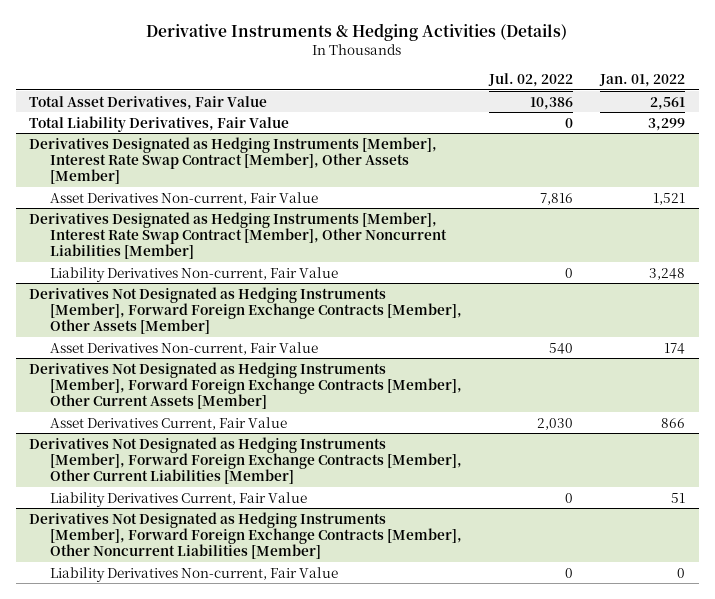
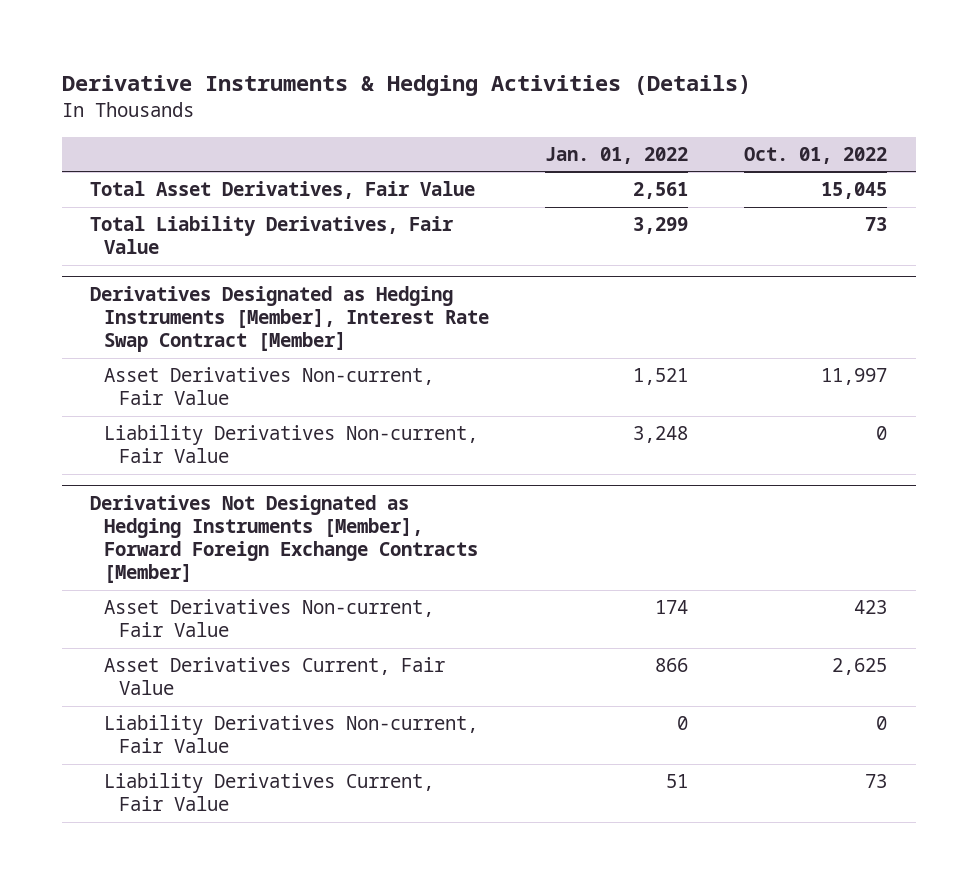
- | Jul. 02, 2022 | Jan. 01, 2022
+ | Jan. 01, 2022 | Oct. 01, 2022
- Derivatives Designated as Hedging Instruments [Member], Interest Rate Swap Contract [Member], Other Assets [Member]
+ Derivatives Designated as Hedging Instruments [Member], Interest Rate Swap Contract [Member]
- Derivatives Designated as Hedging Instruments [Member], Interest Rate Swap Contract [Member], Other Noncurrent Liabilities [Member]
- Derivatives Not Designated as Hedging Instruments [Member], Forward Foreign Exchange Contracts [Member], Other Assets [Member]
+ Derivatives Not Designated as Hedging Instruments [Member], Forward Foreign Exchange Contracts [Member]
- Derivatives Not Designated as Hedging Instruments [Member], Forward Foreign Exchange Contracts [Member], Other Current Assets [Member]
- Derivatives Not Designated as Hedging Instruments [Member], Forward Foreign Exchange Contracts [Member], Other Current Liabilities [Member]
- Liability Derivatives Current, Fair Value | 0 | 51
- Derivatives Not Designated as Hedging Instruments [Member], Forward Foreign Exchange Contracts [Member], Other Noncurrent Liabilities [Member]
+ Liability Derivatives Current, Fair Value | 51 | 73

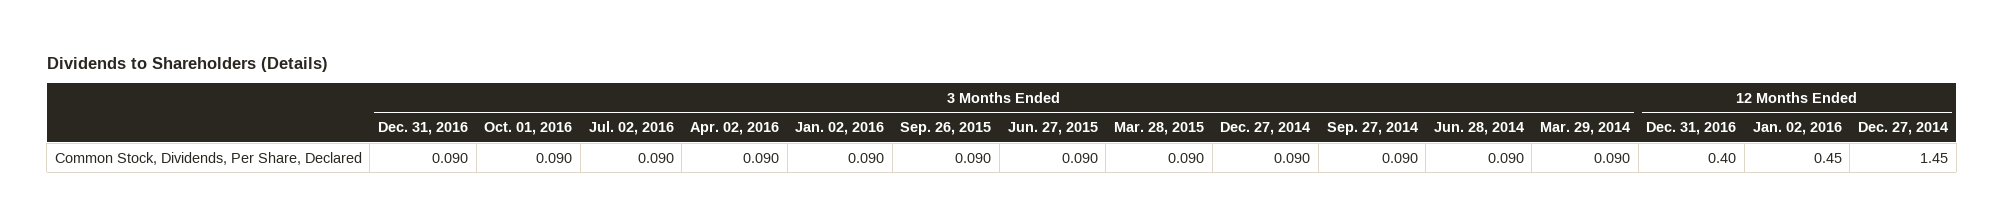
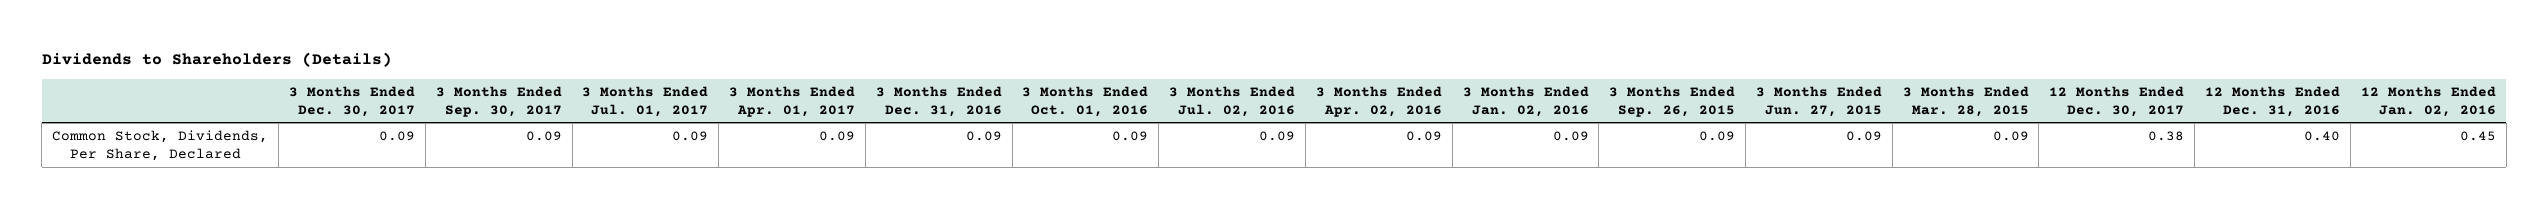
- | 3 Months Ended Dec. 31, 2016 | 3 Months Ended Oct. 01, 2016 | 3 Months Ended Jul. 02, 2016 | 3 Months Ended Apr. 02, 2016 | 3 Months Ended Jan. 02, 2016 | 3 Months Ended Sep. 26, 2015 | 3 Months Ended Jun. 27, 2015 | 3 Months Ended Mar. 28, 2015 | 3 Months Ended Dec. 27, 2014 | 3 Months Ended Sep. 27, 2014 | 3 Months Ended Jun. 28, 2014 | 3 Months Ended Mar. 29, 2014 | 12 Months Ended Dec. 31, 2016 | 12 Months Ended Jan. 02, 2016 | 12 Months Ended Dec. 27, 2014
+ | 3 Months Ended Dec. 30, 2017 | 3 Months Ended Sep. 30, 2017 | 3 Months Ended Jul. 01, 2017 | 3 Months Ended Apr. 01, 2017 | 3 Months Ended Dec. 31, 2016 | 3 Months Ended Oct. 01, 2016 | 3 Months Ended Jul. 02, 2016 | 3 Months Ended Apr. 02, 2016 | 3 Months Ended Jan. 02, 2016 | 3 Months Ended Sep. 26, 2015 | 3 Months Ended Jun. 27, 2015 | 3 Months Ended Mar. 28, 2015 | 12 Months Ended Dec. 30, 2017 | 12 Months Ended Dec. 31, 2016 | 12 Months Ended Jan. 02, 2016
- Common Stock, Dividends, Per Share, Declared | 0.090 | 0.090 | 0.090 | 0.090 | 0.090 | 0.090 | 0.090 | 0.090 | 0.090 | 0.090 | 0.090 | 0.090 | 0.40 | 0.45 | 1.45
+ Common Stock, Dividends, Per Share, Declared | 0.09 | 0.09 | 0.09 | 0.09 | 0.09 | 0.09 | 0.09 | 0.09 | 0.09 | 0.09 | 0.09 | 0.09 | 0.38 | 0.40 | 0.45

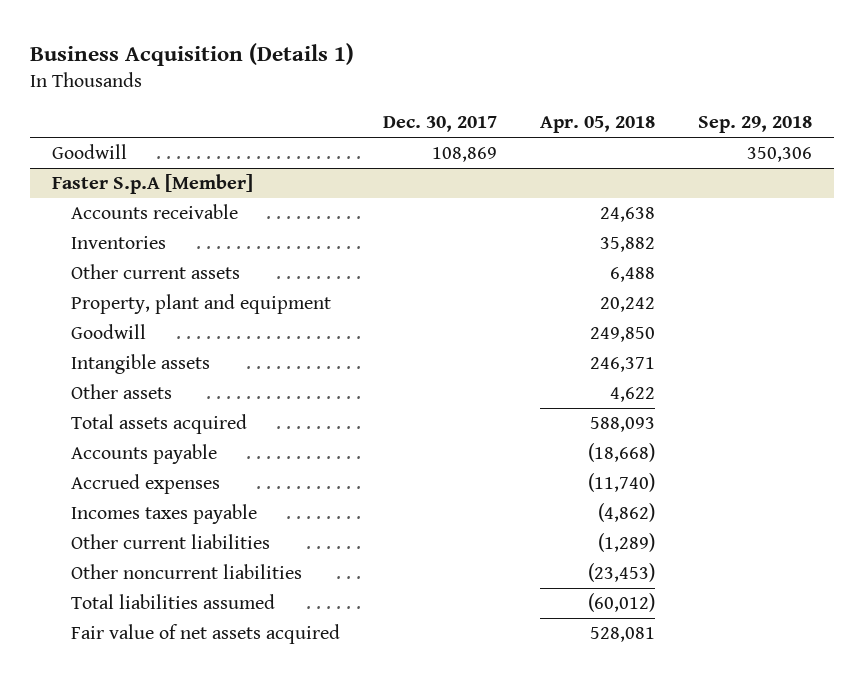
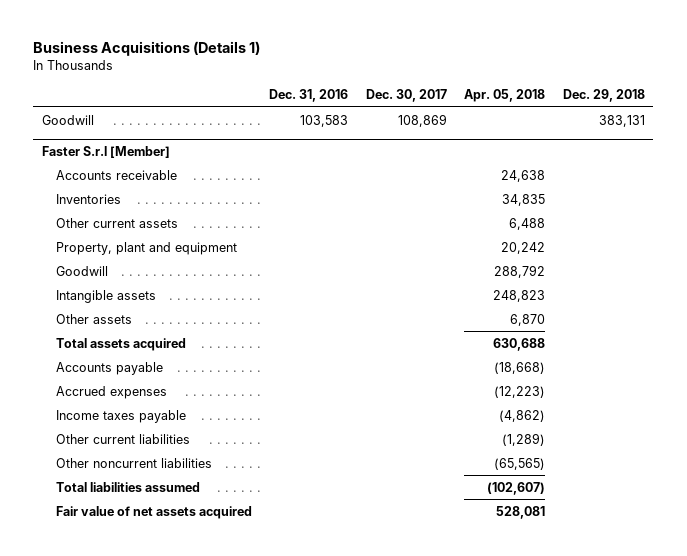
- Business Acquisition (Details 1)
+ Business Acquisitions (Details 1)
- | Dec. 30, 2017 | Apr. 05, 2018 | Sep. 29, 2018
+ | Dec. 31, 2016 | Dec. 30, 2017 | Apr. 05, 2018 | Dec. 29, 2018
- Faster S.p.A [Member]
+ Faster S.r.l [Member]
- Inventories | | 35,882 |
+ Inventories | | | 34,835 |
- Goodwill | | 249,850 |
- Intangible assets | | 246,371 |
- Other assets | | 4,622 |
- Total assets acquired | | 588,093 |
+ Goodwill | | | 288,792 |
+ Intangible assets | | | 248,823 |
+ Other assets | | | 6,870 |
+ Total assets acquired | | | 630,688 |
- Accrued expenses | | (11,740) |
- Incomes taxes payable | | (4,862) |
+ Accrued expenses | | | (12,223) |
+ Income taxes payable | | | (4,862) |
- Other noncurrent liabilities | | (23,453) |
- Total liabilities assumed | | (60,012) |
+ Other noncurrent liabilities | | | (65,565) |
+ Total liabilities assumed | | | (102,607) |

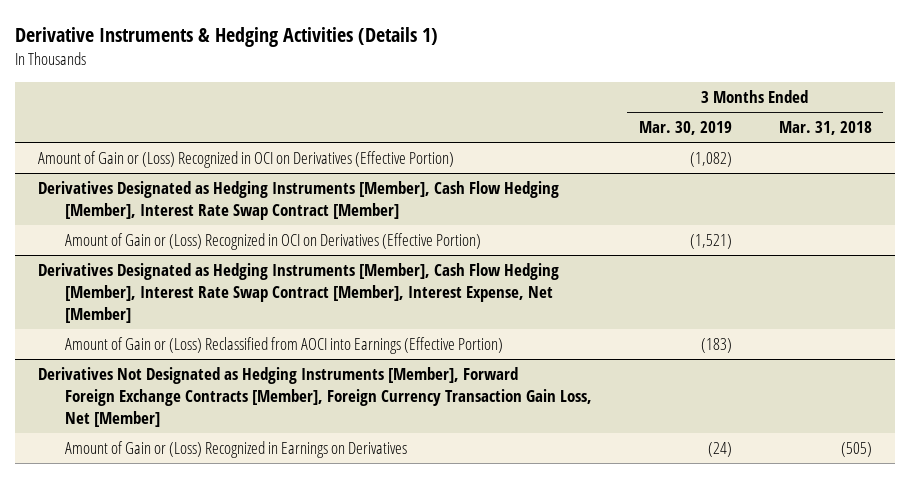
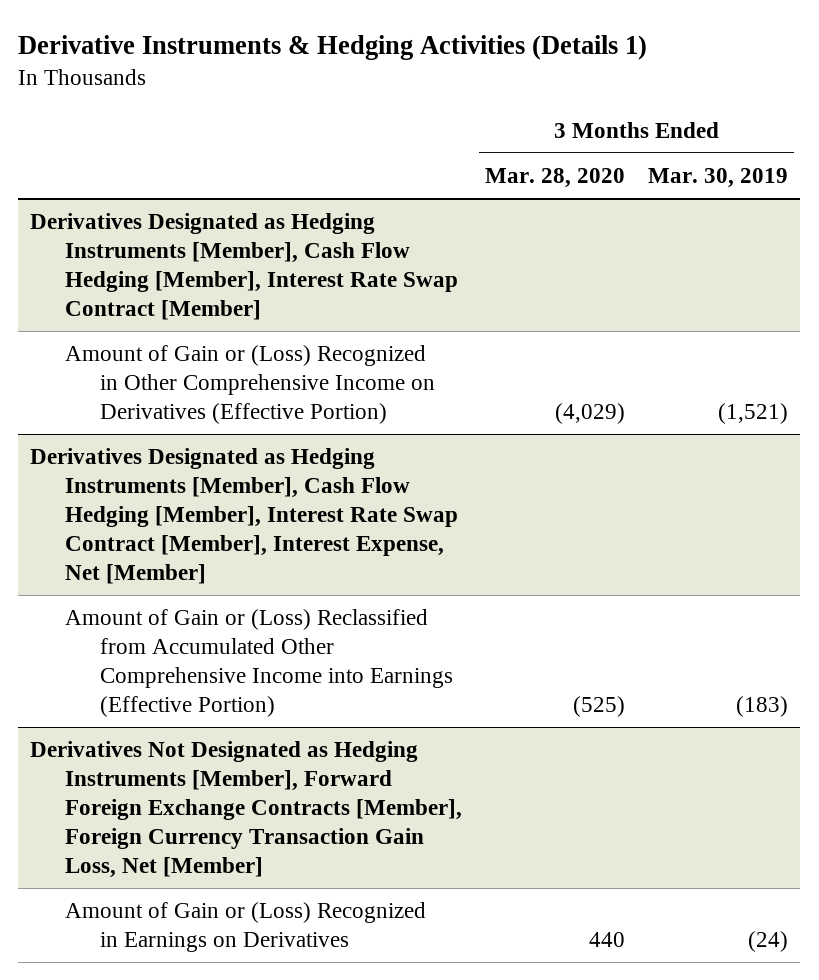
- | 3 Months Ended Mar. 30, 2019 | 3 Months Ended Mar. 31, 2018
+ | 3 Months Ended Mar. 28, 2020 | 3 Months Ended Mar. 30, 2019
- Amount of Gain or (Loss) Recognized in OCI on Derivatives (Effective Portion) | (1,082) |
@ Derivatives Designated as Hedging Instruments [Member], Cash Flow Hedging [Member], Interest Rate Swap Contract [Member]
- Amount of Gain or (Loss) Recognized in OCI on Derivatives (Effective Portion) | (1,521) |
+ Amount of Gain or (Loss) Recognized in Other Comprehensive Income on Derivatives (Effective Portion) | (4,029) | (1,521)
@ Derivatives Designated as Hedging Instruments [Member], Cash Flow Hedging [Member], Interest Rate Swap Contract [Member], Interest Expense, Net [Member]
- Amount of Gain or (Loss) Reclassified from AOCI into Earnings (Effective Portion) | (183) |
+ Amount of Gain or (Loss) Reclassified from Accumulated Other Comprehensive Income into Earnings (Effective Portion) | (525) | (183)

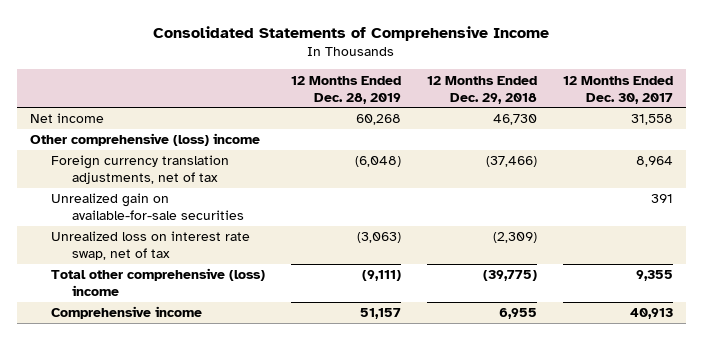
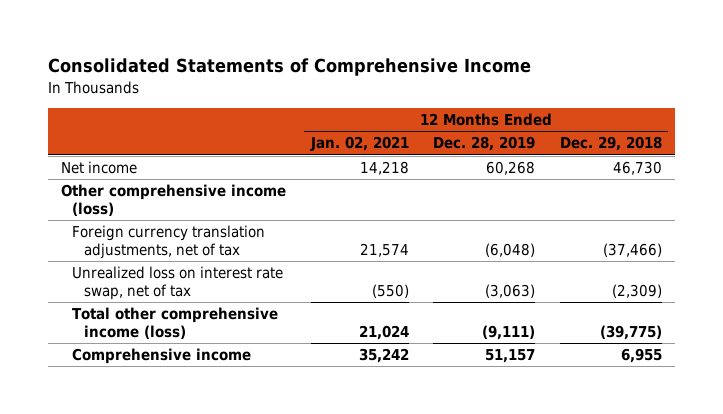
- | 12 Months Ended Dec. 28, 2019 | 12 Months Ended Dec. 29, 2018 | 12 Months Ended Dec. 30, 2017
+ | 12 Months Ended Jan. 02, 2021 | 12 Months Ended Dec. 28, 2019 | 12 Months Ended Dec. 29, 2018
- Other comprehensive (loss) income
+ Other comprehensive income (loss)
- Unrealized gain on available-for-sale securities | | | 391
- Total other comprehensive (loss) income | (9,111) | (39,775) | 9,355
+ Total other comprehensive income (loss) | 21,024 | (9,111) | (39,775)

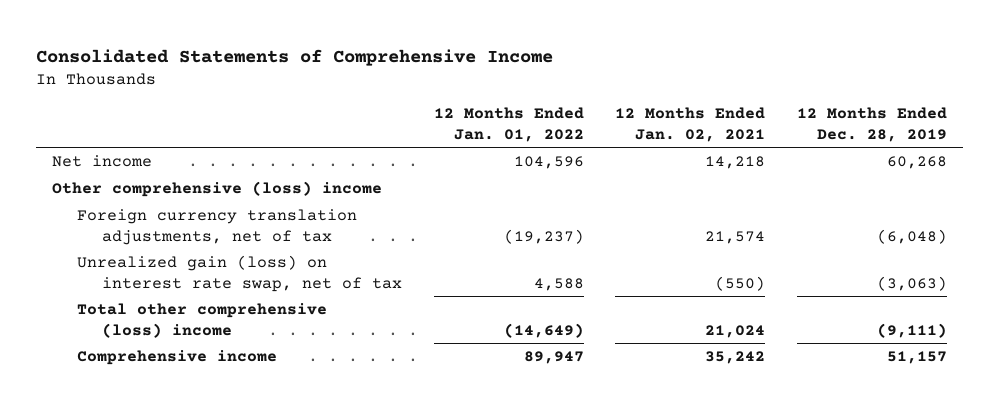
- | 12 Months Ended Jan. 02, 2021 | 12 Months Ended Dec. 28, 2019 | 12 Months Ended Dec. 29, 2018
+ | 12 Months Ended Jan. 01, 2022 | 12 Months Ended Jan. 02, 2021 | 12 Months Ended Dec. 28, 2019
- Other comprehensive income (loss)
+ Other comprehensive (loss) income
- Unrealized loss on interest rate swap, net of tax | (550) | (3,063) | (2,309)
- Total other comprehensive income (loss) | 21,024 | (9,111) | (39,775)
+ Unrealized gain (loss) on interest rate swap, net of tax | 4,588 | (550) | (3,063)
+ Total other comprehensive (loss) income | (14,649) | 21,024 | (9,111)

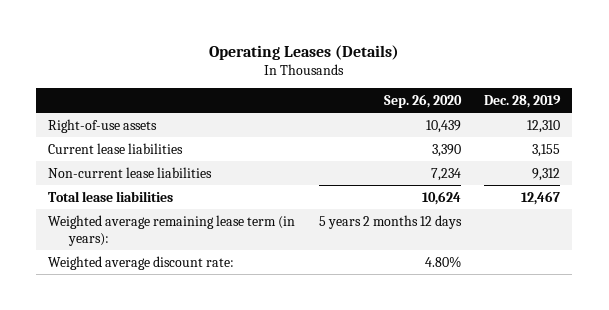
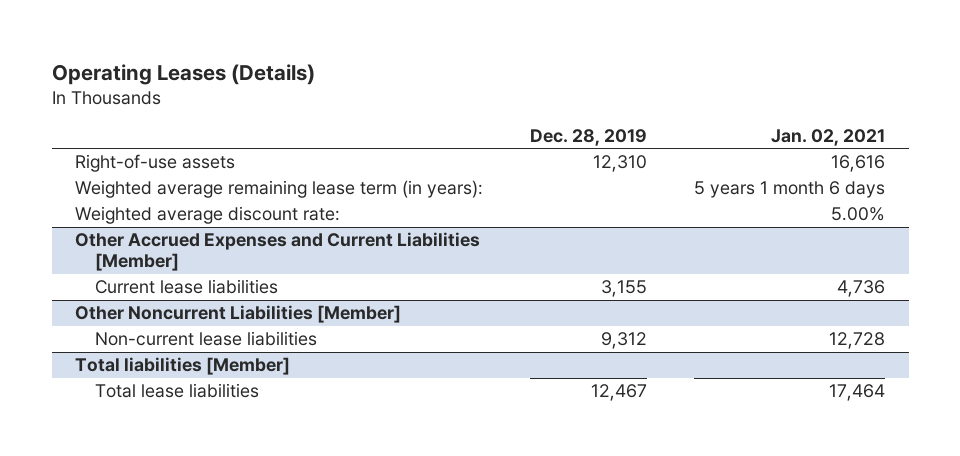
- | Sep. 26, 2020 | Dec. 28, 2019
+ | Dec. 28, 2019 | Jan. 02, 2021
moved up: Weighted average remaining lease term (in years): | | 5 years 1 month 6 days
moved up: Weighted average discount rate: | | 5.00%
+ Other Accrued Expenses and Current Liabilities [Member]
+ Other Noncurrent Liabilities [Member]
+ Total liabilities [Member]

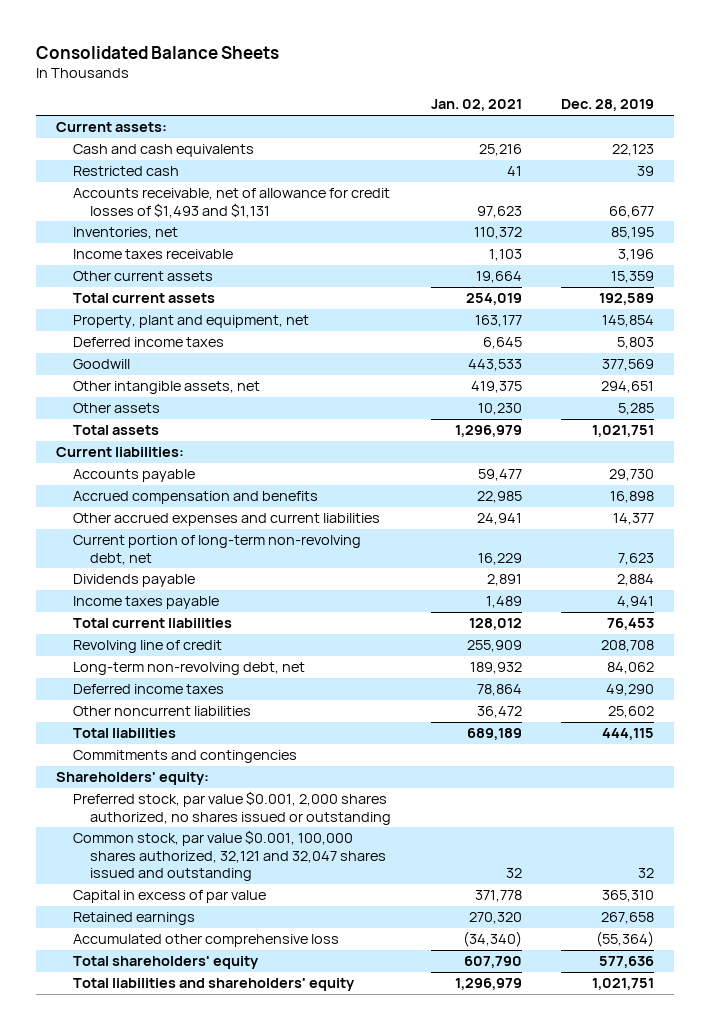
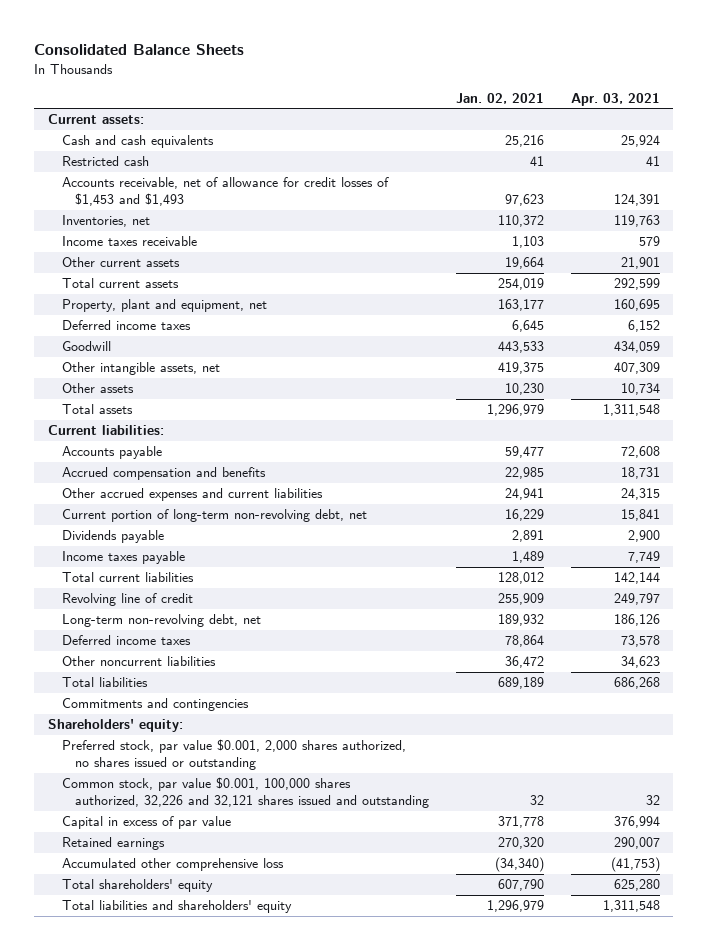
- | Jan. 02, 2021 | Dec. 28, 2019
+ | Jan. 02, 2021 | Apr. 03, 2021
- Accounts receivable, net of allowance for credit losses of $1,493 and $1,131 | 97,623 | 66,677
+ Accounts receivable, net of allowance for credit losses of $1,453 and $1,493 | 97,623 | 124,391
- Common stock, par value $0.001, 100,000 shares authorized, 32,121 and 32,047 shares issued and outstanding | 32 | 32
+ Common stock, par value $0.001, 100,000 shares authorized, 32,226 and 32,121 shares issued and outstanding | 32 | 32

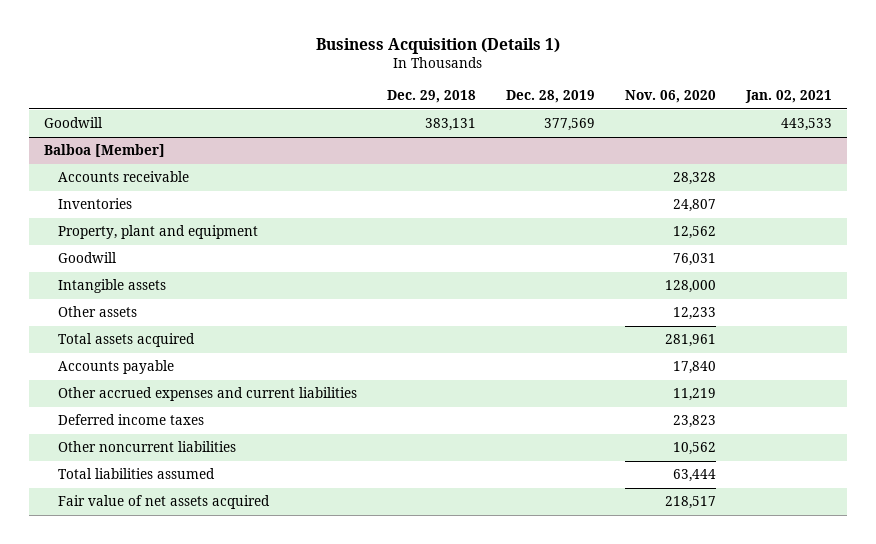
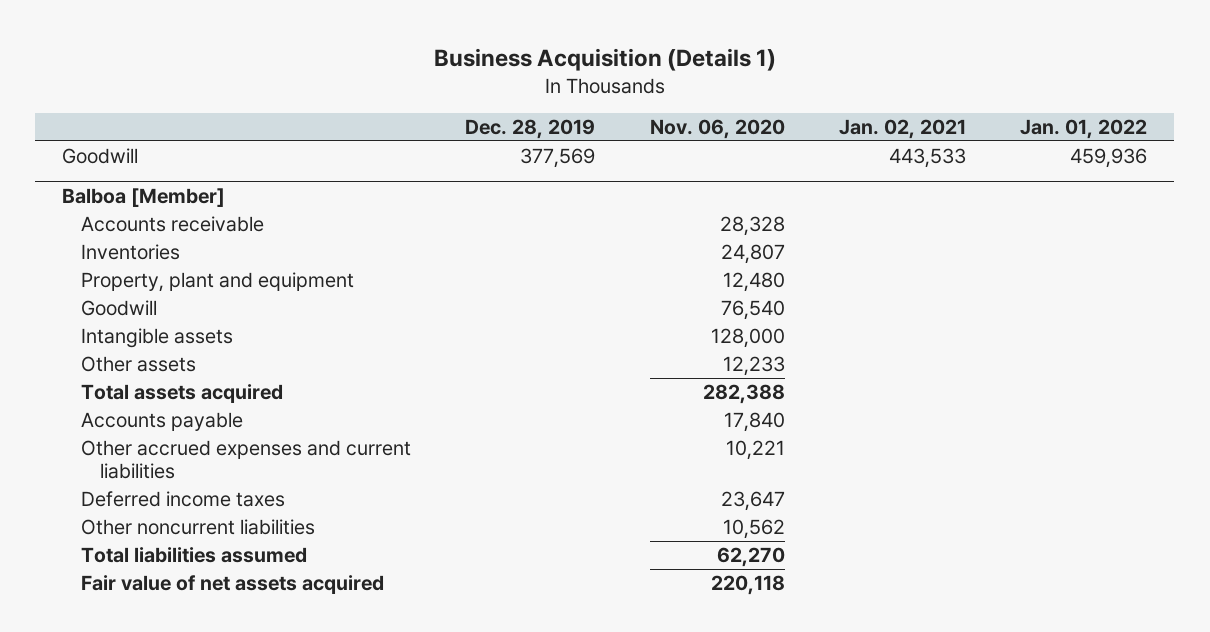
- | Dec. 29, 2018 | Dec. 28, 2019 | Nov. 06, 2020 | Jan. 02, 2021
+ | Dec. 28, 2019 | Nov. 06, 2020 | Jan. 02, 2021 | Jan. 01, 2022
@ Balboa [Member]
- Property, plant and equipment | | | 12,562 |
- Goodwill | | | 76,031 |
+ Property, plant and equipment | | 12,480 | |
+ Goodwill | | 76,540 | |
- Total assets acquired | | | 281,961 |
+ Total assets acquired | | 282,388 | |
- Other accrued expenses and current liabilities | | | 11,219 |
- Deferred income taxes | | | 23,823 |
+ Other accrued expenses and current liabilities | | 10,221 | |
+ Deferred income taxes | | 23,647 | |
- Total liabilities assumed | | | 63,444 |
- Fair value of net assets acquired | | | 218,517 |
+ Total liabilities assumed | | 62,270 | |
+ Fair value of net assets acquired | | 220,118 | |

